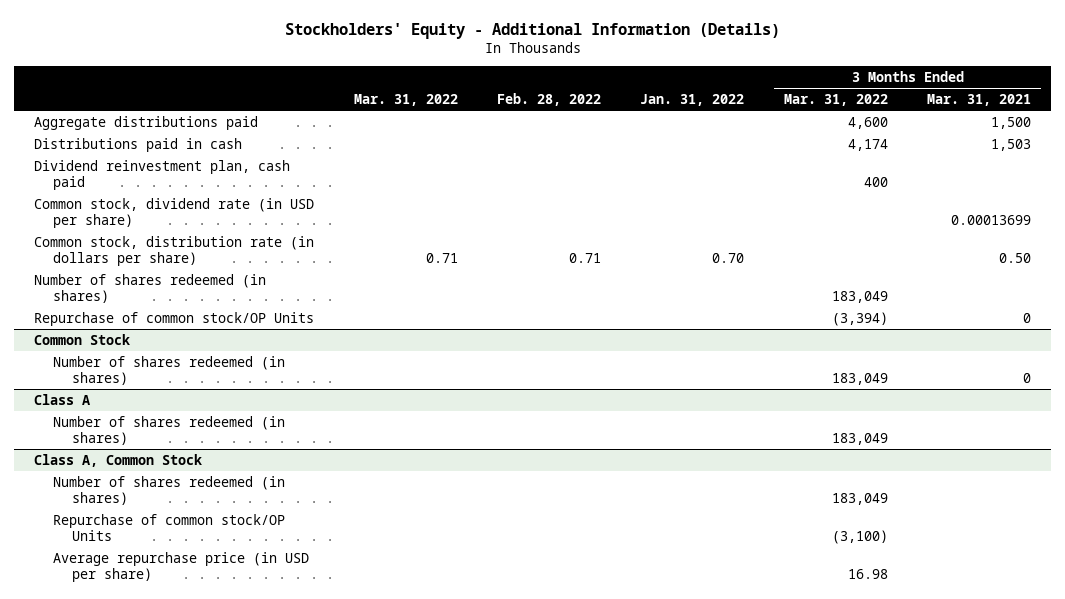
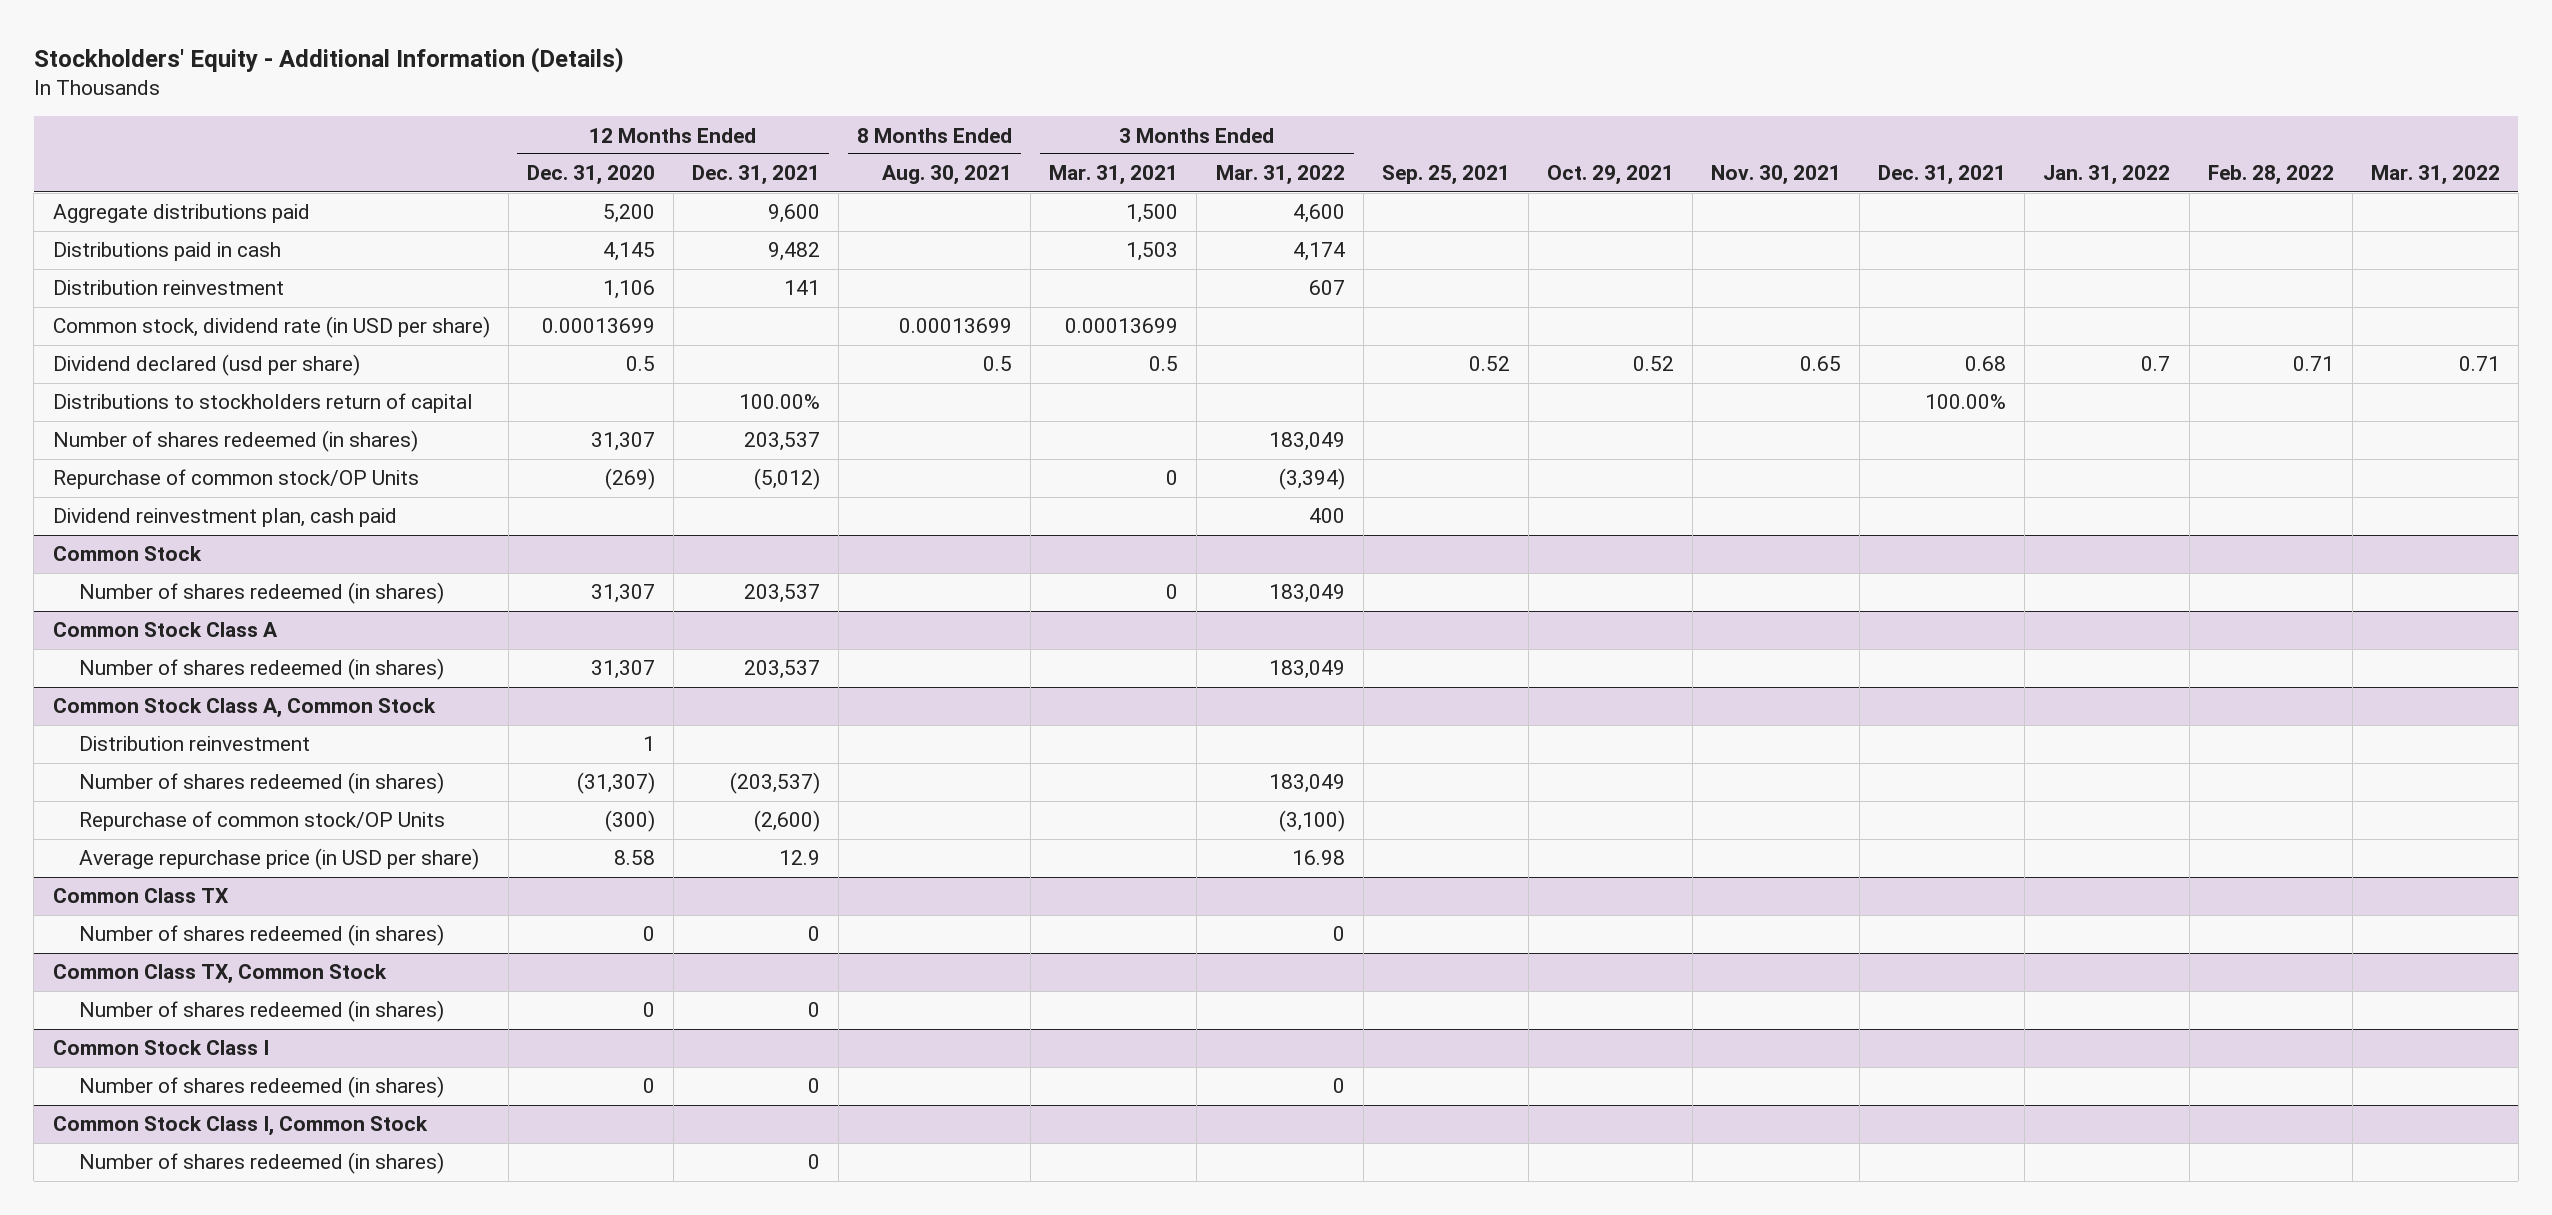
- | Mar. 31, 2022 | Feb. 28, 2022 | Jan. 31, 2022 | 3 Months Ended Mar. 31, 2022 | 3 Months Ended Mar. 31, 2021
+ | 12 Months Ended Dec. 31, 2020 | 12 Months Ended Dec. 31, 2021 | 8 Months Ended Aug. 30, 2021 | 3 Months Ended Mar. 31, 2021 | 3 Months Ended Mar. 31, 2022 | Sep. 25, 2021 | Oct. 29, 2021 | Nov. 30, 2021 | Dec. 31, 2021 | Jan. 31, 2022 | Feb. 28, 2022 | Mar. 31, 2022
+ Distribution reinvestment | 1,106 | 141 | | | 607 | | | | | | |
- Common stock, distribution rate (in dollars per share) | 0.71 | 0.71 | 0.70 | | 0.50
+ Dividend declared (usd per share) | 0.5 | | 0.5 | 0.5 | | 0.52 | 0.52 | 0.65 | 0.68 | 0.7 | 0.71 | 0.71
+ Distributions to stockholders return of capital | | 100.00% | | | | | | | 100.00% | | |
moved down: Dividend reinvestment plan, cash paid | | | | | 400 | | | | | | |
- Class A
+ Common Stock Class A
- Class A, Common Stock
+ Common Stock Class A, Common Stock
+ Distribution reinvestment | 1 | | | | | | | | | | |
+ Common Class TX
+ Number of shares redeemed (in shares) | 0 | 0 | | | 0 | | | | | | |
+ Common Class TX, Common Stock
+ Number of shares redeemed (in shares) | 0 | 0 | | | | | | | | | |
+ Common Stock Class I
+ Number of shares redeemed (in shares) | 0 | 0 | | | 0 | | | | | | |
+ Common Stock Class I, Common Stock
+ Number of shares redeemed (in shares) | | 0 | | | | | | | | | |

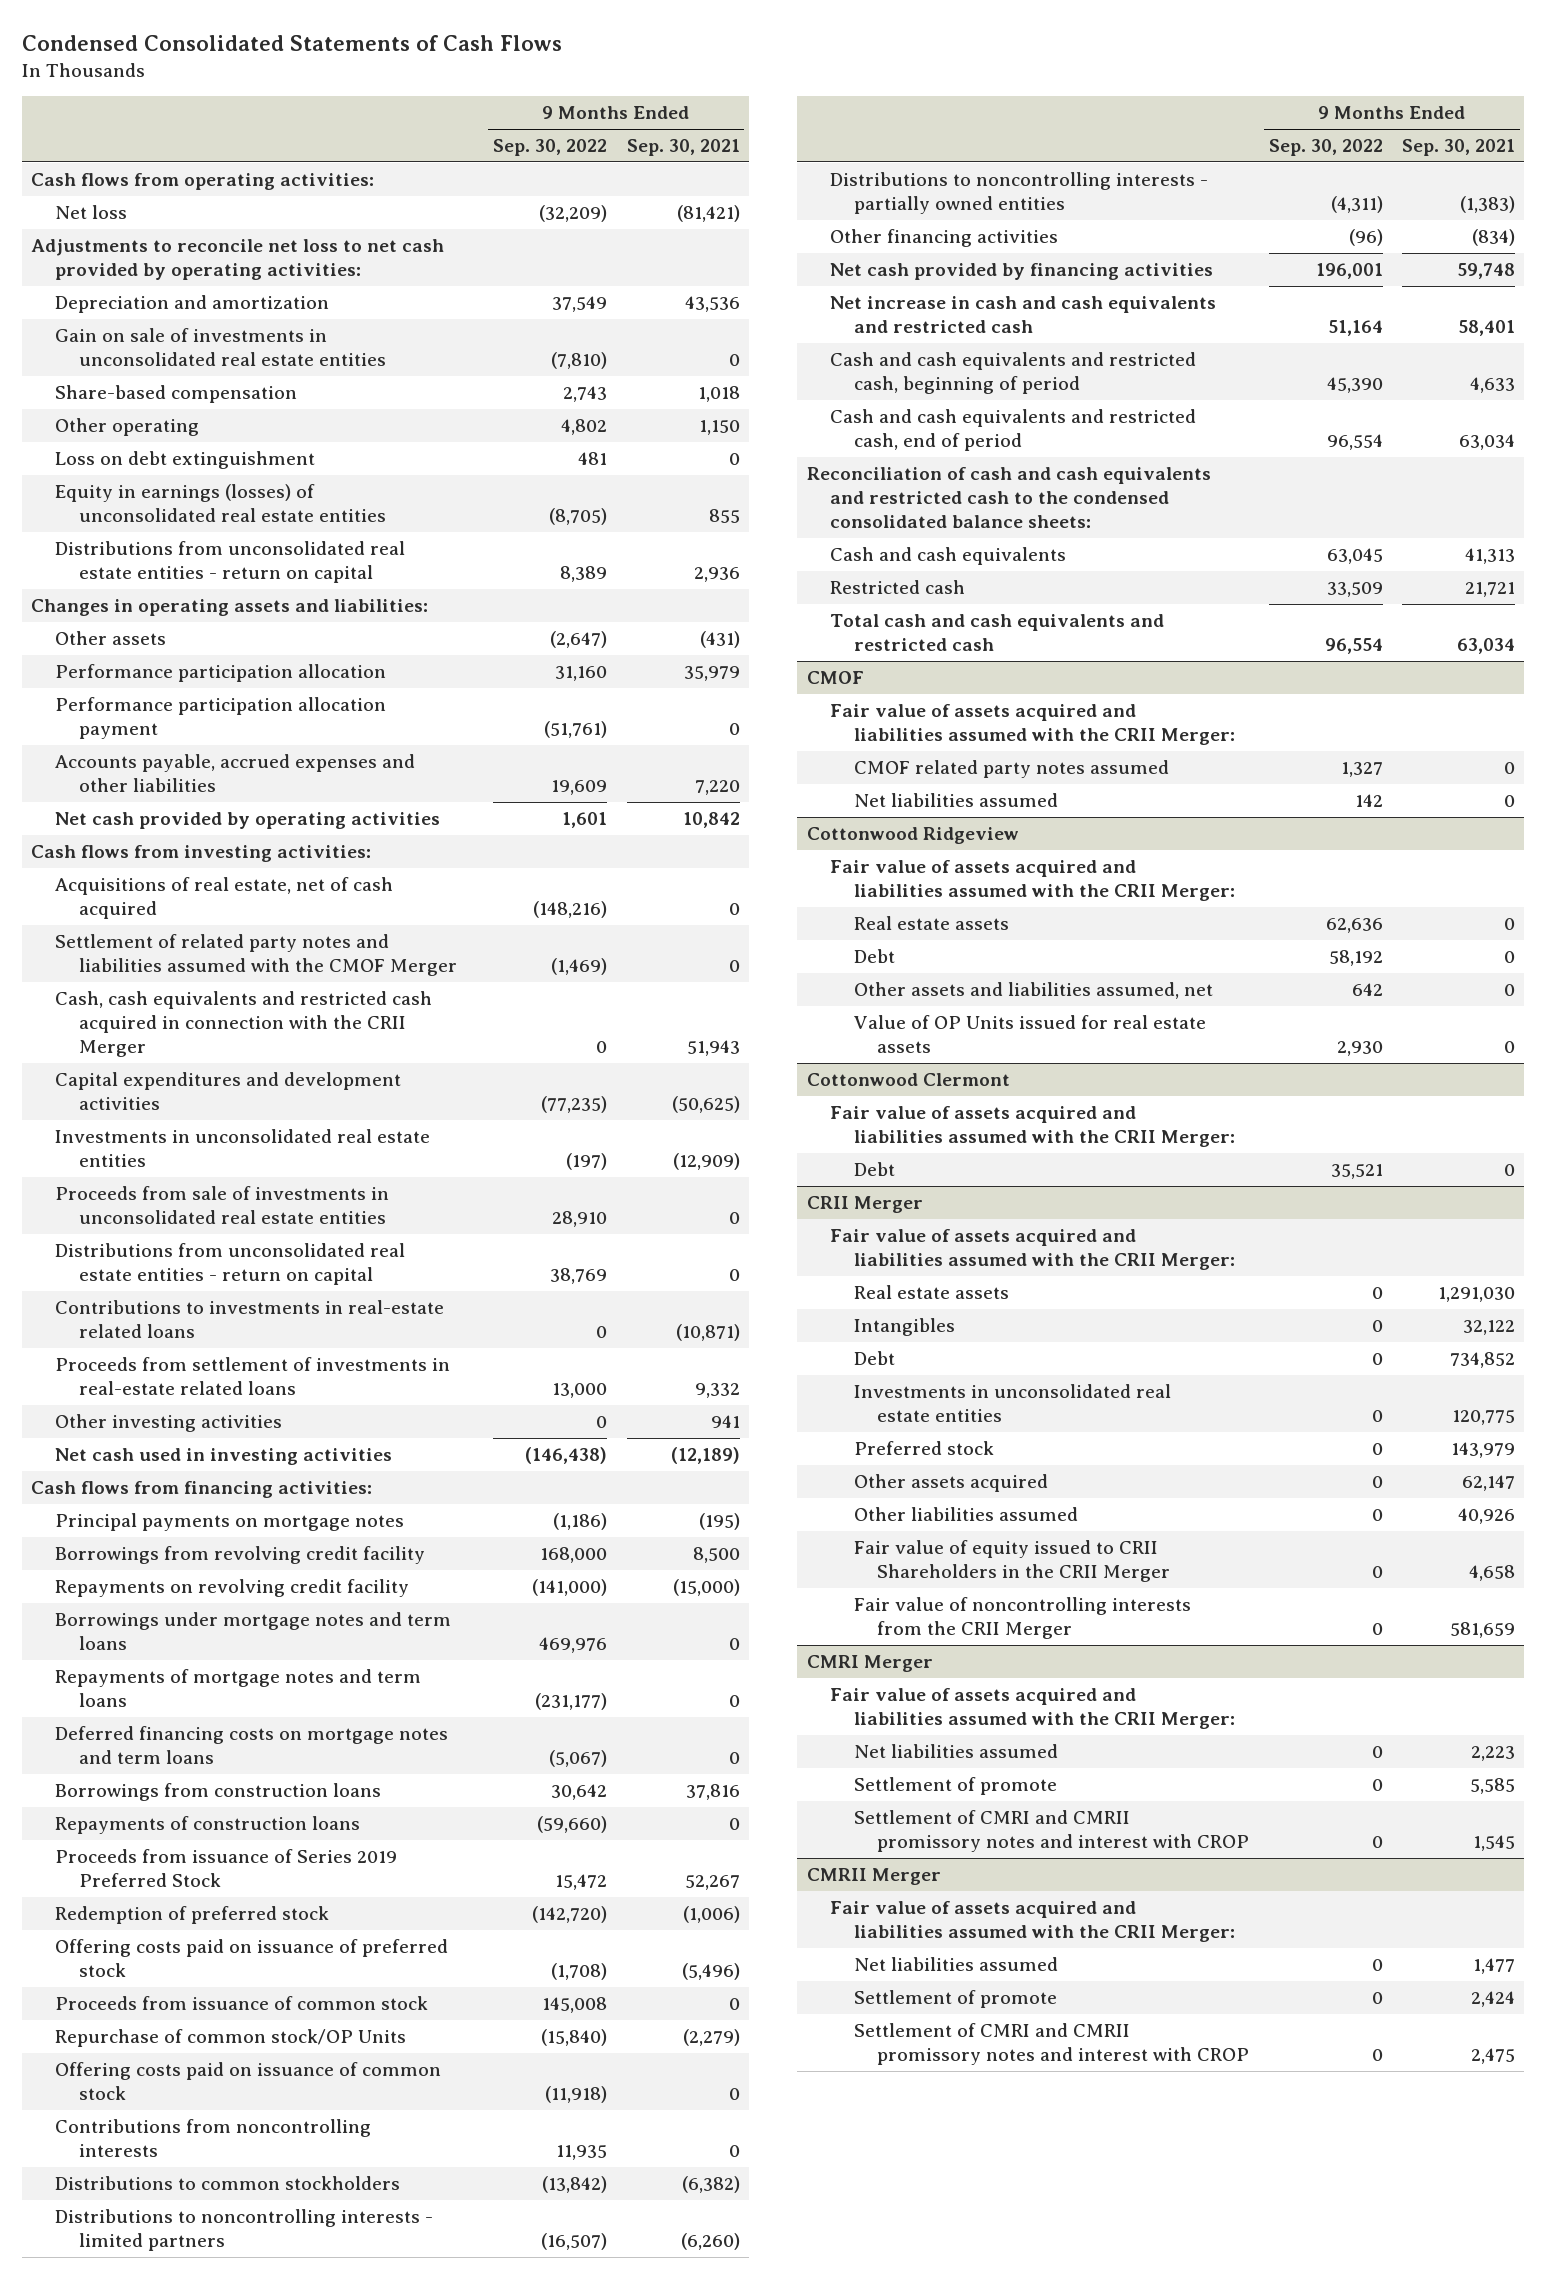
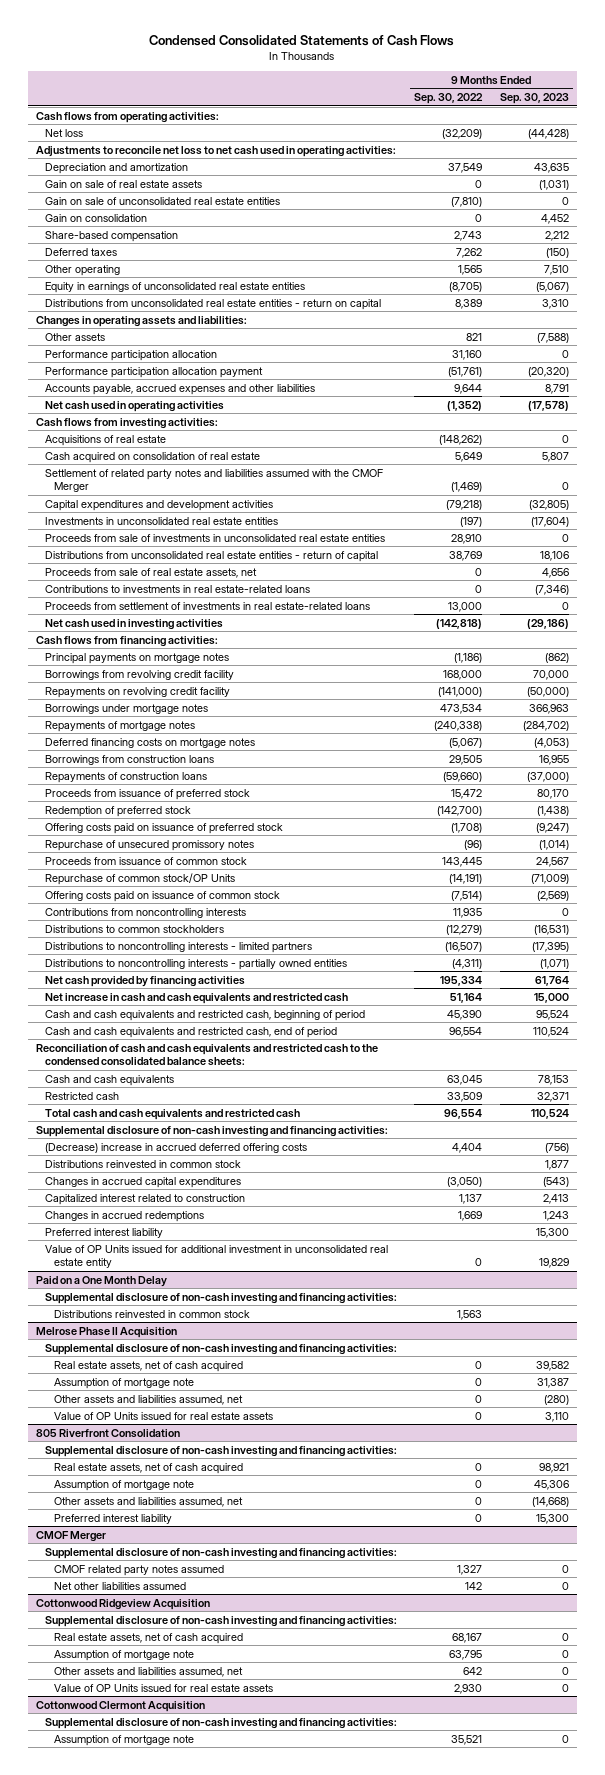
- | 9 Months Ended Sep. 30, 2022 | 9 Months Ended Sep. 30, 2021
+ | 9 Months Ended Sep. 30, 2022 | 9 Months Ended Sep. 30, 2023
- Adjustments to reconcile net loss to net cash provided by operating activities:
+ Adjustments to reconcile net loss to net cash used in operating activities:
- Gain on sale of investments in unconsolidated real estate entities | (7,810) | 0
+ Gain on sale of real estate assets | 0 | (1,031)
+ Gain on sale of unconsolidated real estate entities | (7,810) | 0
+ Gain on consolidation | 0 | 4,452
- Other operating | 4,802 | 1,150
- Loss on debt extinguishment | 481 | 0
- Equity in earnings (losses) of unconsolidated real estate entities | (8,705) | 855
+ Deferred taxes | 7,262 | (150)
+ Other operating | 1,565 | 7,510
+ Equity in earnings of unconsolidated real estate entities | (8,705) | (5,067)
- Other assets | (2,647) | (431)
+ Other assets | 821 | (7,588)
- Accounts payable, accrued expenses and other liabilities | 19,609 | 7,220
- Net cash provided by operating activities | 1,601 | 10,842
+ Accounts payable, accrued expenses and other liabilities | 9,644 | 8,791
+ Net cash used in operating activities | (1,352) | (17,578)
- Acquisitions of real estate, net of cash acquired | (148,216) | 0
+ Acquisitions of real estate | (148,262) | 0
+ Cash acquired on consolidation of real estate | 5,649 | 5,807
- Cash, cash equivalents and restricted cash acquired in connection with the CRII Merger | 0 | 51,943
- Capital expenditures and development activities | (77,235) | (50,625)
+ Capital expenditures and development activities | (79,218) | (32,805)
- Distributions from unconsolidated real estate entities - return on capital | 38,769 | 0
- Contributions to investments in real-estate related loans | 0 | (10,871)
- Proceeds from settlement of investments in real-estate related loans | 13,000 | 9,332
- Other investing activities | 0 | 941
- Net cash used in investing activities | (146,438) | (12,189)
+ Distributions from unconsolidated real estate entities - return of capital | 38,769 | 18,106
+ Proceeds from sale of real estate assets, net | 0 | 4,656
+ Contributions to investments in real estate-related loans | 0 | (7,346)
+ Proceeds from settlement of investments in real estate-related loans | 13,000 | 0
+ Net cash used in investing activities | (142,818) | (29,186)
- Borrowings under mortgage notes and term loans | 469,976 | 0
- Repayments of mortgage notes and term loans | (231,177) | 0
- Deferred financing costs on mortgage notes and term loans | (5,067) | 0
- Borrowings from construction loans | 30,642 | 37,816
+ Borrowings under mortgage notes | 473,534 | 366,963
+ Repayments of mortgage notes | (240,338) | (284,702)
+ Deferred financing costs on mortgage notes | (5,067) | (4,053)
+ Borrowings from construction loans | 29,505 | 16,955
- Proceeds from issuance of Series 2019 Preferred Stock | 15,472 | 52,267
- Redemption of preferred stock | (142,720) | (1,006)
+ Proceeds from issuance of preferred stock | 15,472 | 80,170
+ Redemption of preferred stock | (142,700) | (1,438)
- Proceeds from issuance of common stock | 145,008 | 0
- Repurchase of common stock/OP Units | (15,840) | (2,279)
- Offering costs paid on issuance of common stock | (11,918) | 0
+ Repurchase of unsecured promissory notes | (96) | (1,014)
+ Proceeds from issuance of common stock | 143,445 | 24,567
+ Repurchase of common stock/OP Units | (14,191) | (71,009)
+ Offering costs paid on issuance of common stock | (7,514) | (2,569)
- Distributions to common stockholders | (13,842) | (6,382)
+ Distributions to common stockholders | (12,279) | (16,531)
- Other financing activities | (96) | (834)
- Net cash provided by financing activities | 196,001 | 59,748
+ Net cash provided by financing activities | 195,334 | 61,764
- CMOF
- Fair value of assets acquired and liabilities assumed with the CRII Merger:
+ Supplemental disclosure of non-cash investing and financing activities:
+ (Decrease) increase in accrued deferred offering costs | 4,404 | (756)
+ Distributions reinvested in common stock | | 1,877
+ Changes in accrued capital expenditures | (3,050) | (543)
+ Capitalized interest related to construction | 1,137 | 2,413
+ Changes in accrued redemptions | 1,669 | 1,243
+ Preferred interest liability | | 15,300
+ Value of OP Units issued for additional investment in unconsolidated real estate entity | 0 | 19,829
+ Paid on a One Month Delay
+ Supplemental disclosure of non-cash investing and financing activities:
+ Distributions reinvested in common stock | 1,563 |
+ Melrose Phase II Acquisition
+ Supplemental disclosure of non-cash investing and financing activities:
+ Real estate assets, net of cash acquired | 0 | 39,582
+ Assumption of mortgage note | 0 | 31,387
+ Other assets and liabilities assumed, net | 0 | (280)
+ Value of OP Units issued for real estate assets | 0 | 3,110
+ 805 Riverfront Consolidation
+ Supplemental disclosure of non-cash investing and financing activities:
+ Real estate assets, net of cash acquired | 0 | 98,921
+ Assumption of mortgage note | 0 | 45,306
+ Other assets and liabilities assumed, net | 0 | (14,668)
+ Preferred interest liability | 0 | 15,300
+ CMOF Merger
+ Supplemental disclosure of non-cash investing and financing activities:
- Net liabilities assumed | 142 | 0
- Cottonwood Ridgeview
- Fair value of assets acquired and liabilities assumed with the CRII Merger:
- Real estate assets | 62,636 | 0
- Debt | 58,192 | 0
+ Net other liabilities assumed | 142 | 0
+ Cottonwood Ridgeview Acquisition
+ Supplemental disclosure of non-cash investing and financing activities:
+ Real estate assets, net of cash acquired | 68,167 | 0
+ Assumption of mortgage note | 63,795 | 0
- Cottonwood Clermont
- Fair value of assets acquired and liabilities assumed with the CRII Merger:
- Debt | 35,521 | 0
- CRII Merger
- Fair value of assets acquired and liabilities assumed with the CRII Merger:
- Real estate assets | 0 | 1,291,030
- Intangibles | 0 | 32,122
- Debt | 0 | 734,852
- Investments in unconsolidated real estate entities | 0 | 120,775
- Preferred stock | 0 | 143,979
- Other assets acquired | 0 | 62,147
- Other liabilities assumed | 0 | 40,926
- Fair value of equity issued to CRII Shareholders in the CRII Merger | 0 | 4,658
- Fair value of noncontrolling interests from the CRII Merger | 0 | 581,659
- CMRI Merger
- Fair value of assets acquired and liabilities assumed with the CRII Merger:
- Net liabilities assumed | 0 | 2,223
- Settlement of promote | 0 | 5,585
- Settlement of CMRI and CMRII promissory notes and interest with CROP | 0 | 1,545
- CMRII Merger
- Fair value of assets acquired and liabilities assumed with the CRII Merger:
- Net liabilities assumed | 0 | 1,477
- Settlement of promote | 0 | 2,424
- Settlement of CMRI and CMRII promissory notes and interest with CROP | 0 | 2,475
+ Cottonwood Clermont Acquisition
+ Supplemental disclosure of non-cash investing and financing activities:
+ Assumption of mortgage note | 35,521 | 0

